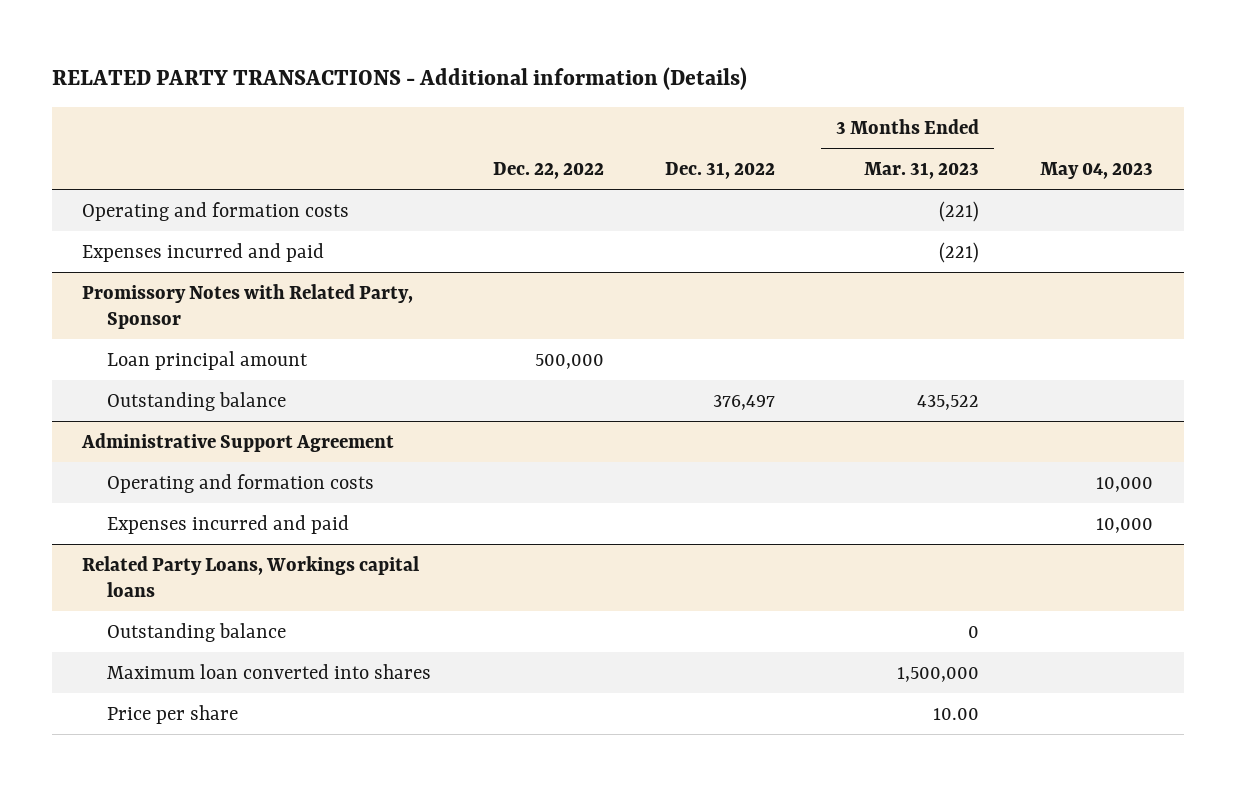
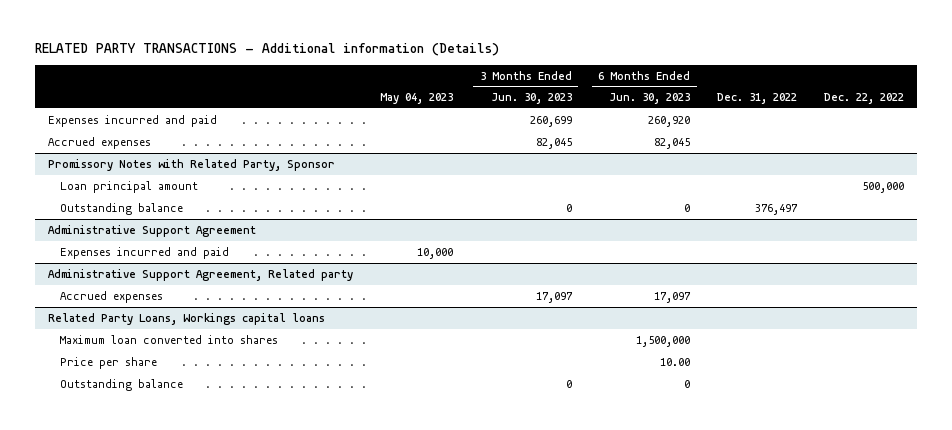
- | Dec. 22, 2022 | Dec. 31, 2022 | 3 Months Ended Mar. 31, 2023 | May 04, 2023
+ | May 04, 2023 | 3 Months Ended Jun. 30, 2023 | 6 Months Ended Jun. 30, 2023 | Dec. 31, 2022 | Dec. 22, 2022
- Operating and formation costs | | | (221) |
+ Accrued expenses | | 82,045 | 82,045 | |
@ Administrative Support Agreement
- Operating and formation costs | | | | 10,000
+ Administrative Support Agreement, Related party
+ Accrued expenses | | 17,097 | 17,097 | |
@ Related Party Loans, Workings capital loans
moved down: Outstanding balance | | 0 | 0 | |

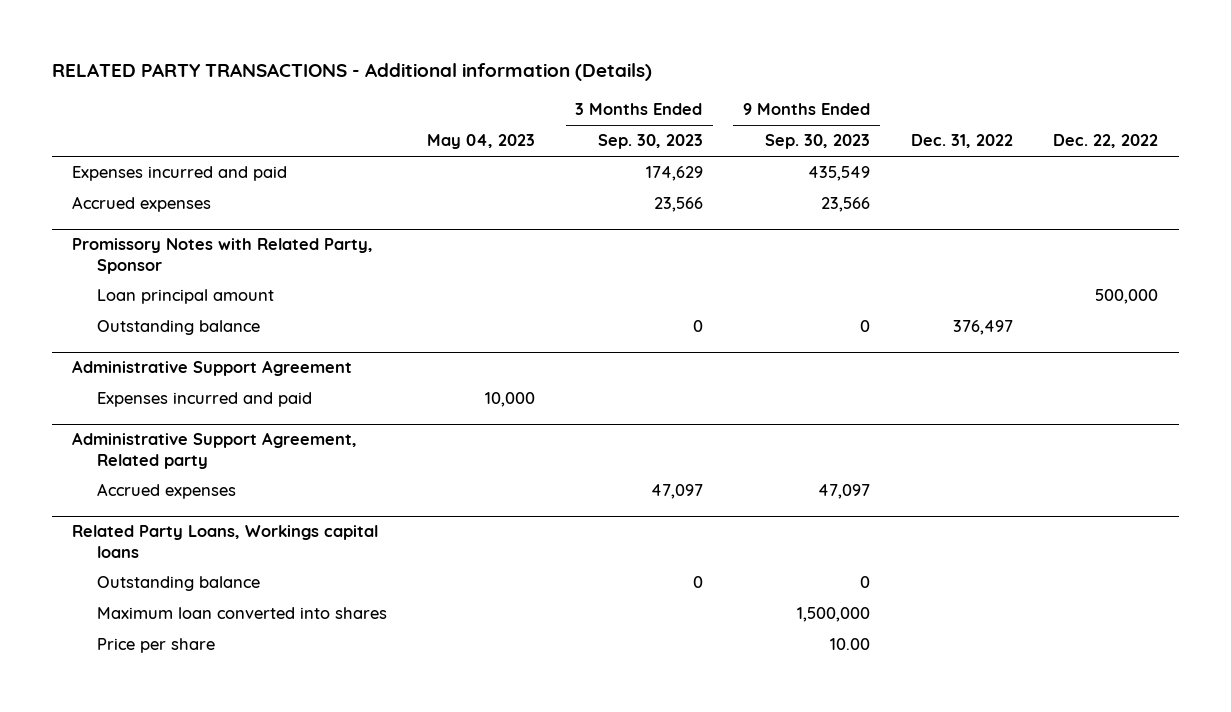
- | May 04, 2023 | 3 Months Ended Jun. 30, 2023 | 6 Months Ended Jun. 30, 2023 | Dec. 31, 2022 | Dec. 22, 2022
+ | May 04, 2023 | 3 Months Ended Sep. 30, 2023 | 9 Months Ended Sep. 30, 2023 | Dec. 31, 2022 | Dec. 22, 2022
@ Related Party Loans, Workings capital loans
moved up: Outstanding balance | | 0 | 0 | |

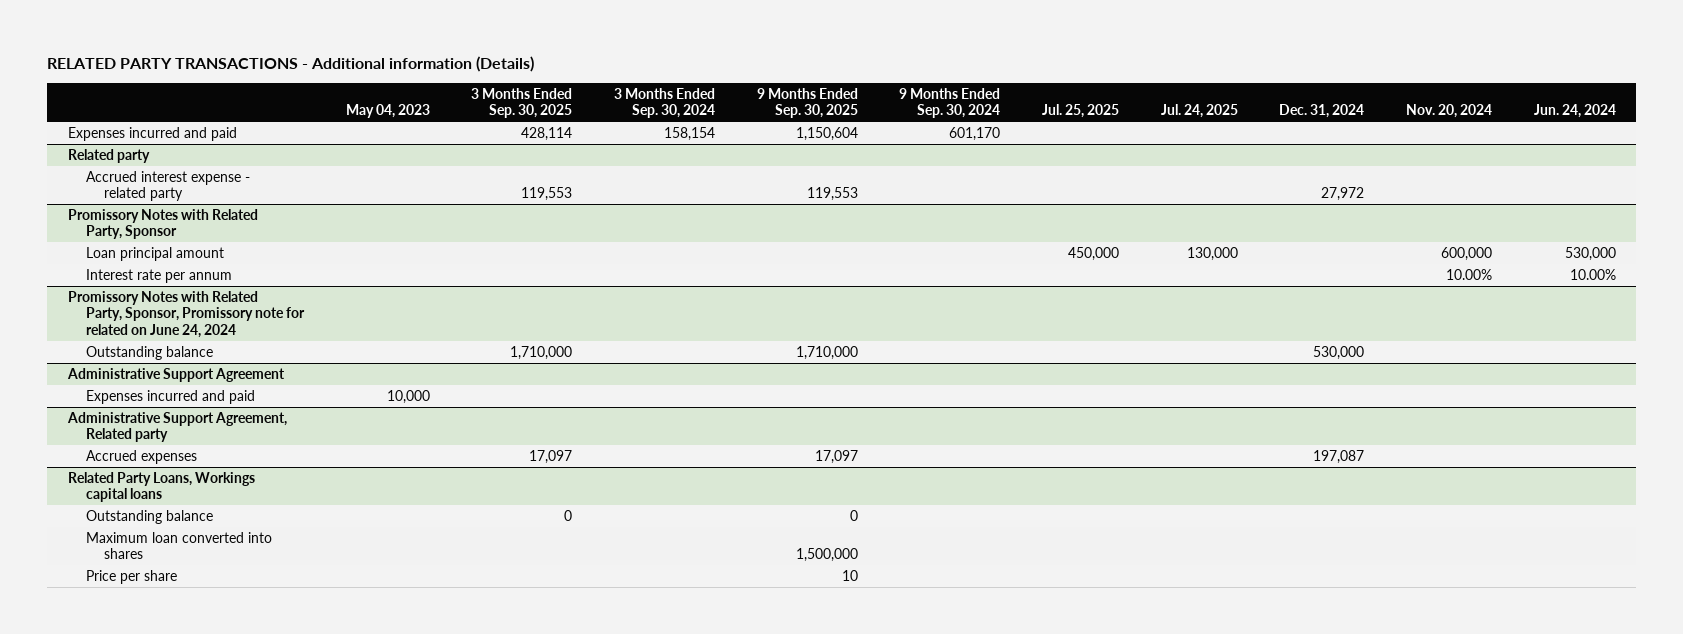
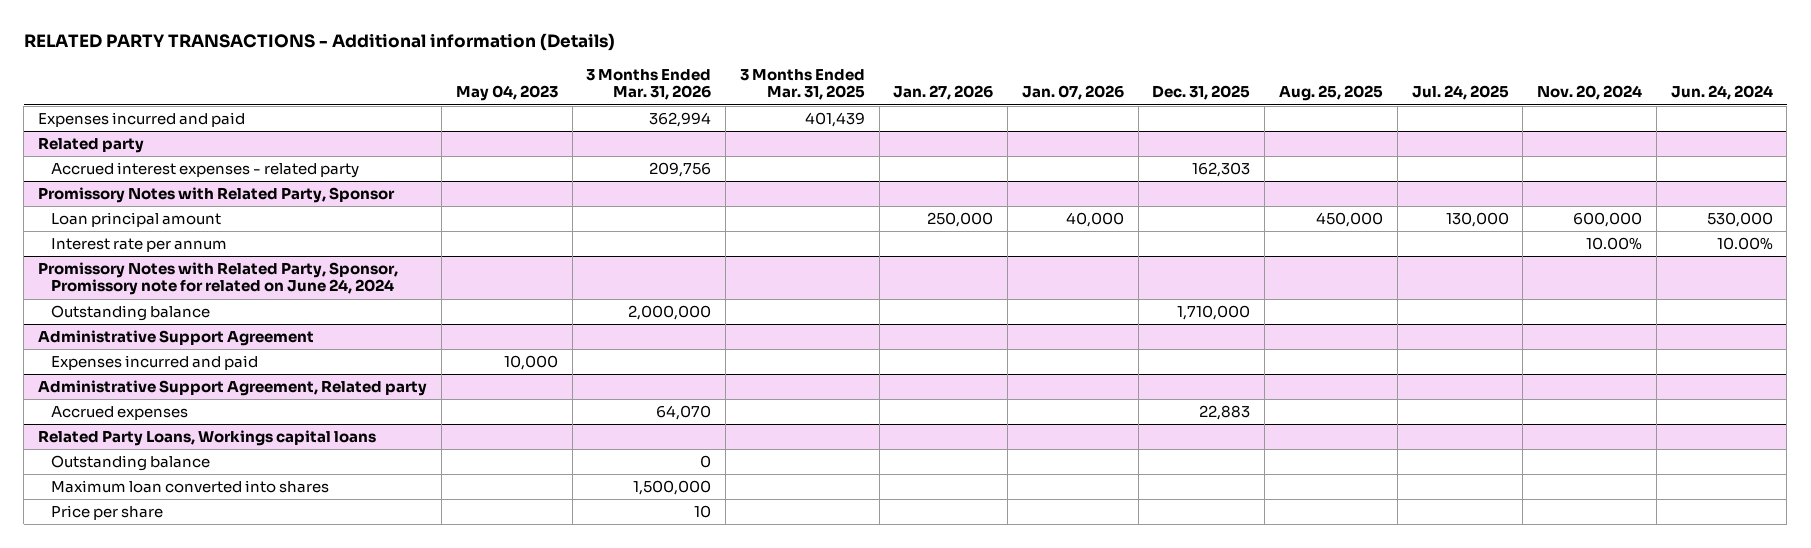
- | May 04, 2023 | 3 Months Ended Sep. 30, 2025 | 3 Months Ended Sep. 30, 2024 | 9 Months Ended Sep. 30, 2025 | 9 Months Ended Sep. 30, 2024 | Jul. 25, 2025 | Jul. 24, 2025 | Dec. 31, 2024 | Nov. 20, 2024 | Jun. 24, 2024
+ | May 04, 2023 | 3 Months Ended Mar. 31, 2026 | 3 Months Ended Mar. 31, 2025 | Jan. 27, 2026 | Jan. 07, 2026 | Dec. 31, 2025 | Aug. 25, 2025 | Jul. 24, 2025 | Nov. 20, 2024 | Jun. 24, 2024
@ Related party
- Accrued interest expense - related party | | 119,553 | | 119,553 | | | | 27,972 | |
+ Accrued interest expenses - related party | | 209,756 | | | | 162,303 | | | |

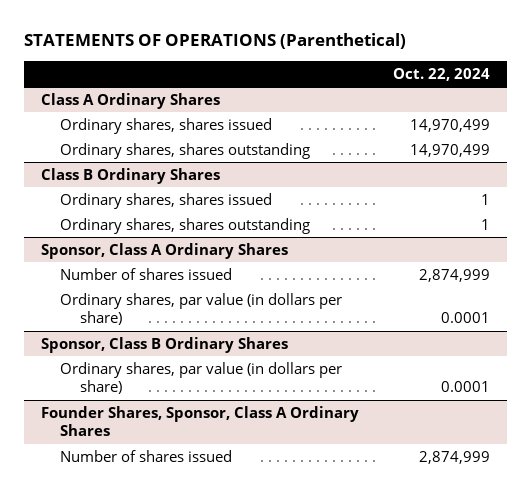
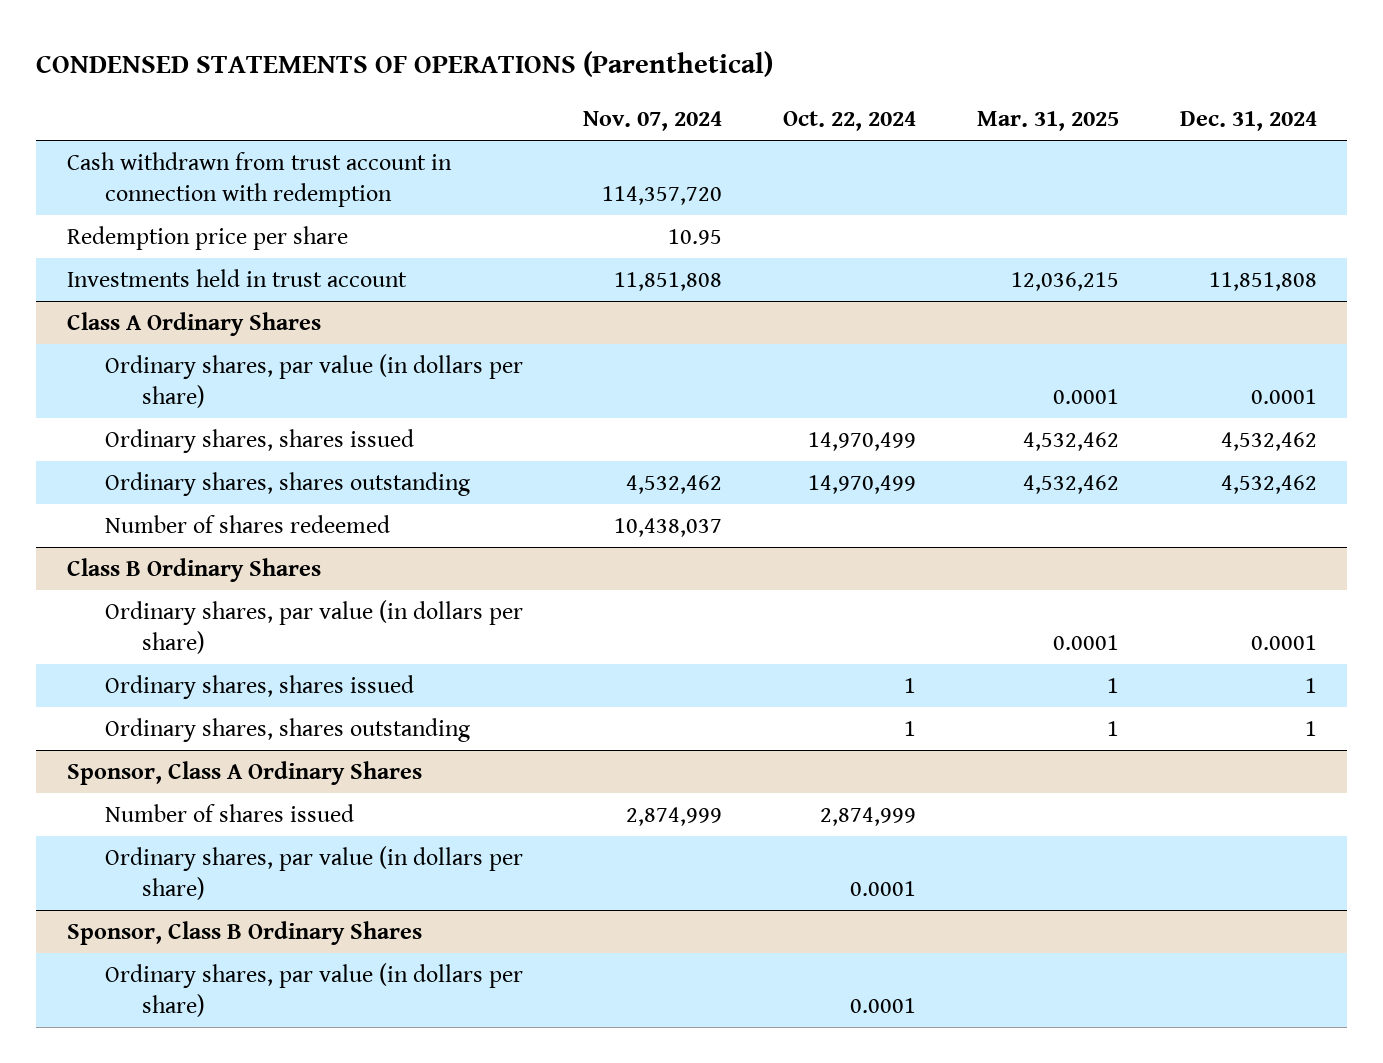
- STATEMENTS OF OPERATIONS (Parenthetical)
+ CONDENSED STATEMENTS OF OPERATIONS (Parenthetical)
- | Oct. 22, 2024
+ | Nov. 07, 2024 | Oct. 22, 2024 | Mar. 31, 2025 | Dec. 31, 2024
+ Cash withdrawn from trust account in connection with redemption | 114,357,720 | | |
+ Redemption price per share | 10.95 | | |
+ Investments held in trust account | 11,851,808 | | 12,036,215 | 11,851,808
@ Class A Ordinary Shares
+ Ordinary shares, par value (in dollars per share) | | | 0.0001 | 0.0001
+ Number of shares redeemed | 10,438,037 | | |
@ Class B Ordinary Shares
+ Ordinary shares, par value (in dollars per share) | | | 0.0001 | 0.0001
- Founder Shares, Sponsor, Class A Ordinary Shares
- Number of shares issued | 2,874,999

